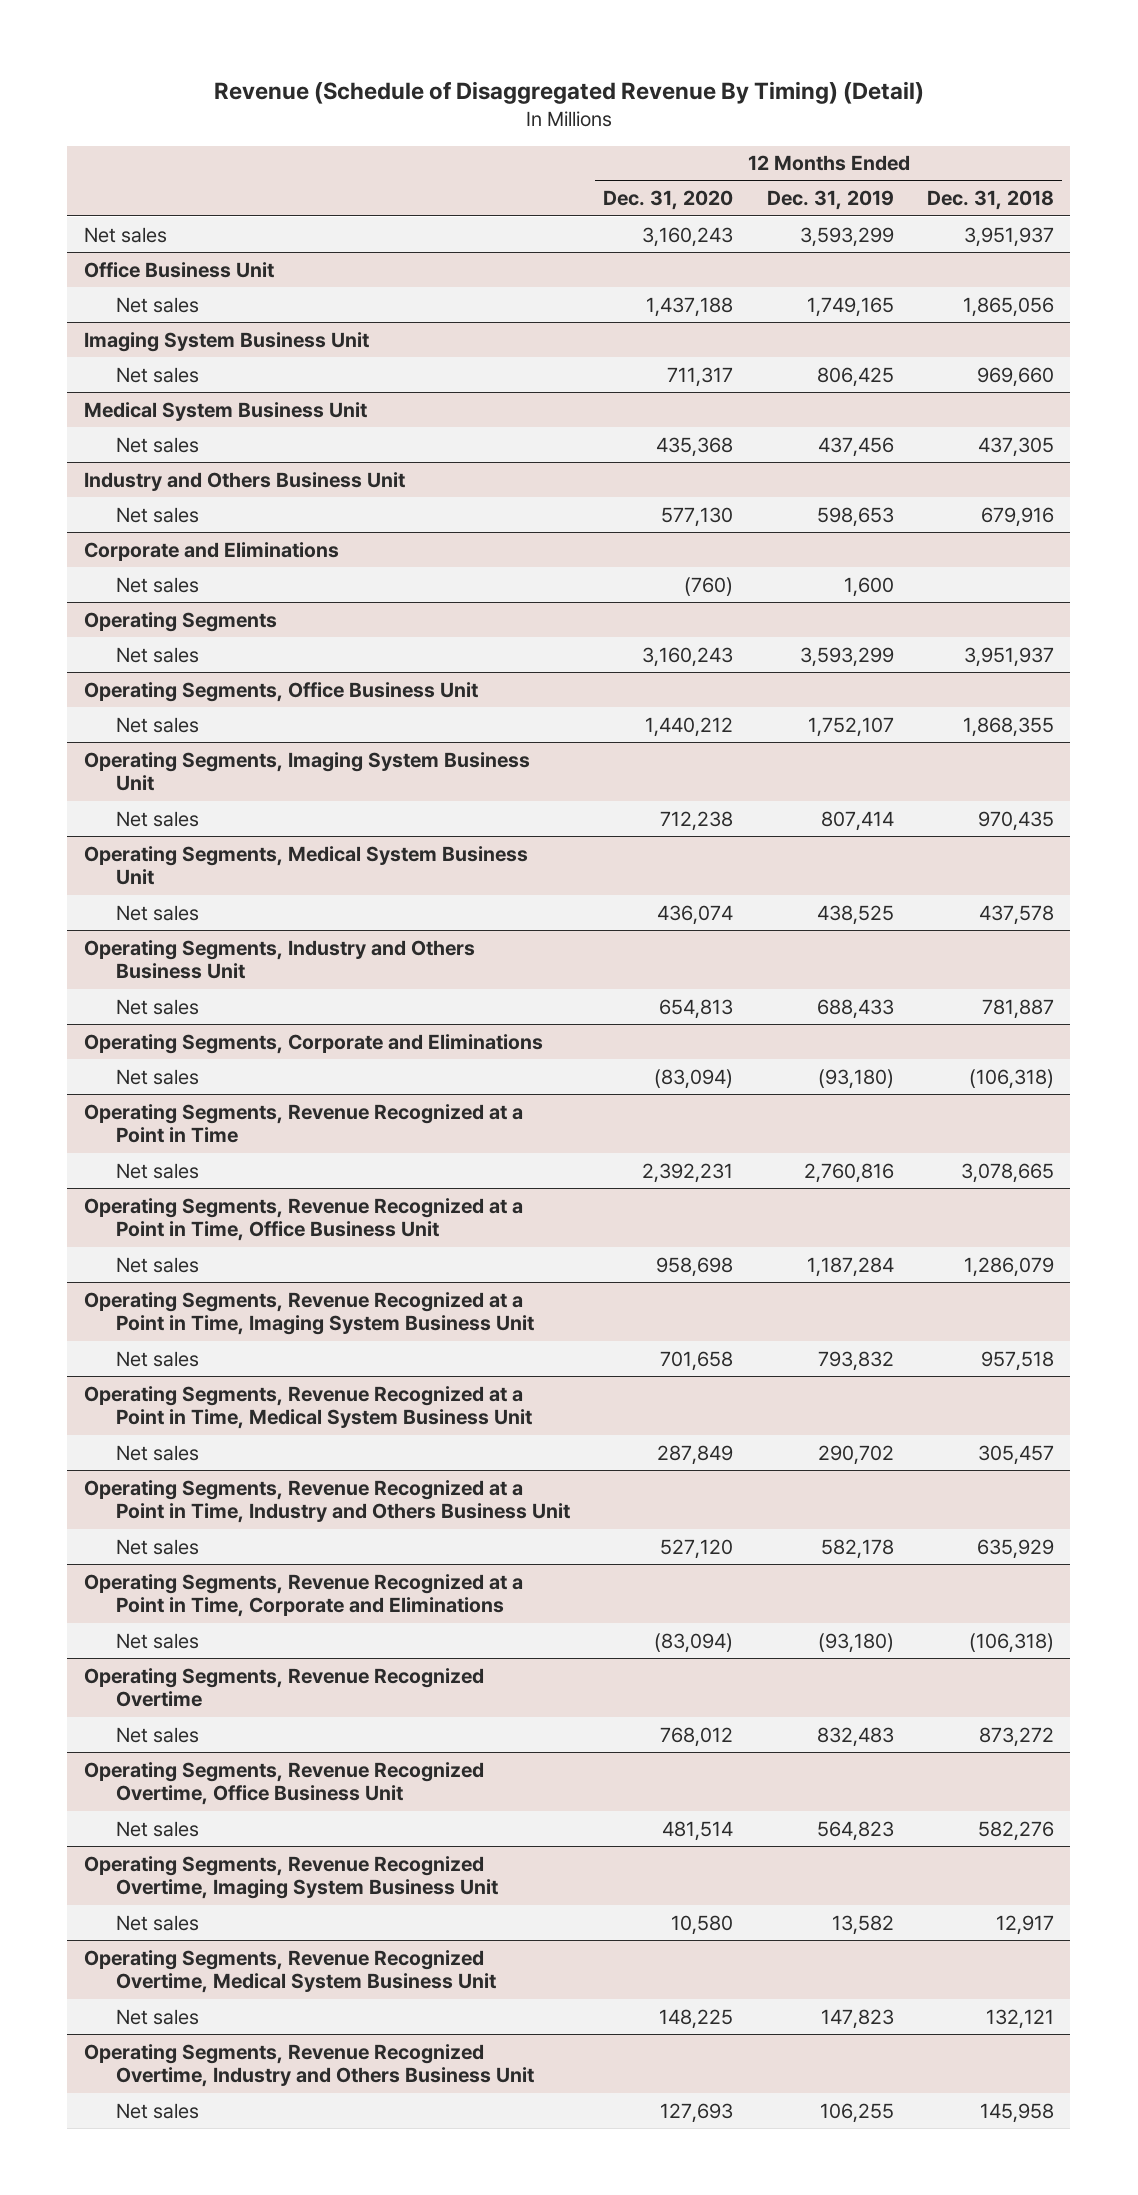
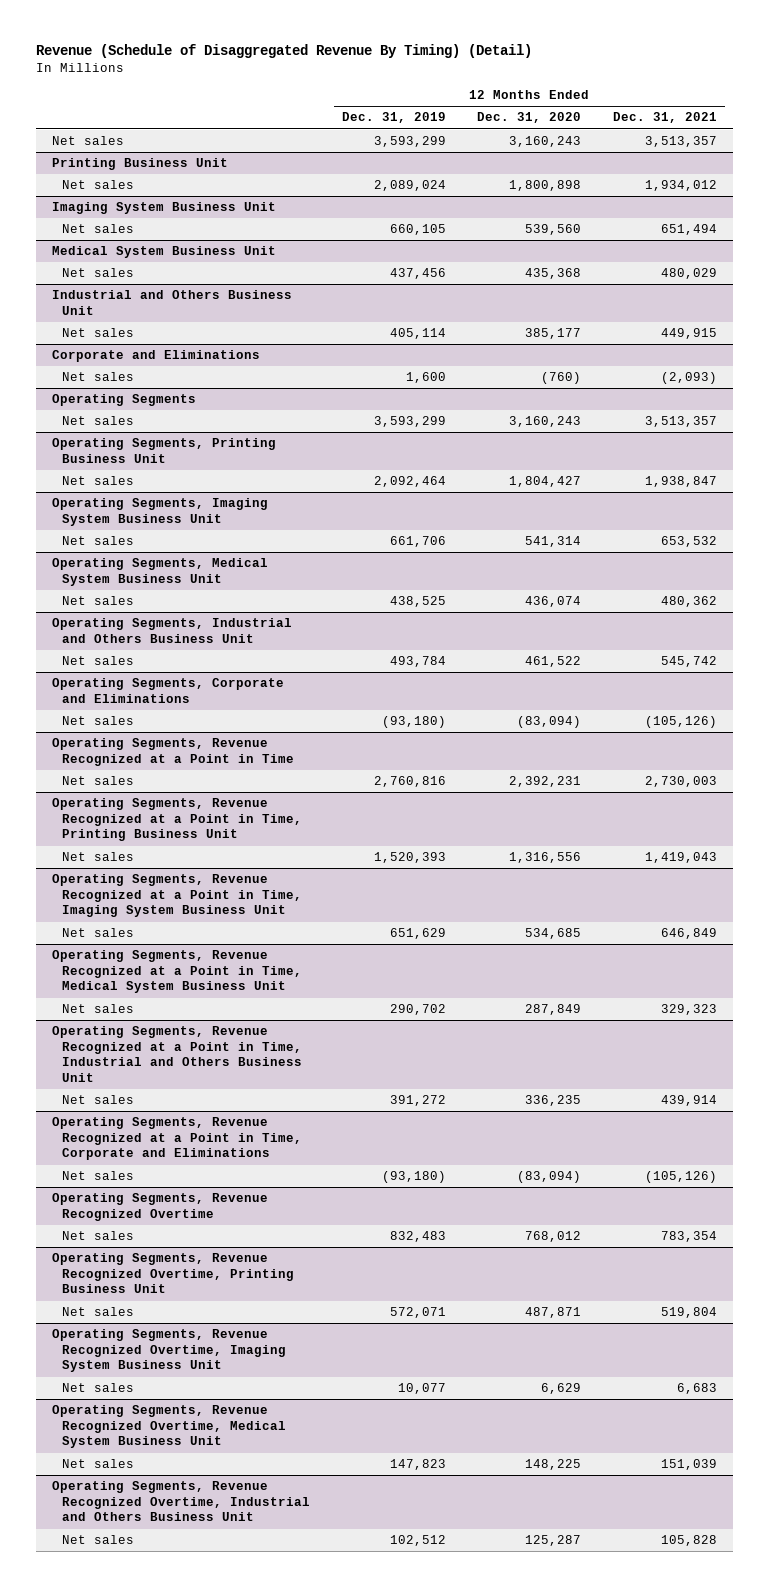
- | 12 Months Ended Dec. 31, 2020 | 12 Months Ended Dec. 31, 2019 | 12 Months Ended Dec. 31, 2018
+ | 12 Months Ended Dec. 31, 2019 | 12 Months Ended Dec. 31, 2020 | 12 Months Ended Dec. 31, 2021
- Office Business Unit
- Net sales | 1,437,188 | 1,749,165 | 1,865,056
+ Printing Business Unit
+ Net sales | 2,089,024 | 1,800,898 | 1,934,012
@ Imaging System Business Unit
- Net sales | 711,317 | 806,425 | 969,660
+ Net sales | 660,105 | 539,560 | 651,494
- Industry and Others Business Unit
- Net sales | 577,130 | 598,653 | 679,916
+ Industrial and Others Business Unit
+ Net sales | 405,114 | 385,177 | 449,915
- Operating Segments, Office Business Unit
- Net sales | 1,440,212 | 1,752,107 | 1,868,355
+ Operating Segments, Printing Business Unit
+ Net sales | 2,092,464 | 1,804,427 | 1,938,847
@ Operating Segments, Imaging System Business Unit
- Net sales | 712,238 | 807,414 | 970,435
+ Net sales | 661,706 | 541,314 | 653,532
- Operating Segments, Industry and Others Business Unit
- Net sales | 654,813 | 688,433 | 781,887
+ Operating Segments, Industrial and Others Business Unit
+ Net sales | 493,784 | 461,522 | 545,742
- Operating Segments, Revenue Recognized at a Point in Time, Office Business Unit
- Net sales | 958,698 | 1,187,284 | 1,286,079
+ Operating Segments, Revenue Recognized at a Point in Time, Printing Business Unit
+ Net sales | 1,520,393 | 1,316,556 | 1,419,043
@ Operating Segments, Revenue Recognized at a Point in Time, Imaging System Business Unit
- Net sales | 701,658 | 793,832 | 957,518
+ Net sales | 651,629 | 534,685 | 646,849
- Operating Segments, Revenue Recognized at a Point in Time, Industry and Others Business Unit
- Net sales | 527,120 | 582,178 | 635,929
+ Operating Segments, Revenue Recognized at a Point in Time, Industrial and Others Business Unit
+ Net sales | 391,272 | 336,235 | 439,914
- Operating Segments, Revenue Recognized Overtime, Office Business Unit
- Net sales | 481,514 | 564,823 | 582,276
+ Operating Segments, Revenue Recognized Overtime, Printing Business Unit
+ Net sales | 572,071 | 487,871 | 519,804
@ Operating Segments, Revenue Recognized Overtime, Imaging System Business Unit
- Net sales | 10,580 | 13,582 | 12,917
+ Net sales | 10,077 | 6,629 | 6,683
- Operating Segments, Revenue Recognized Overtime, Industry and Others Business Unit
- Net sales | 127,693 | 106,255 | 145,958
+ Operating Segments, Revenue Recognized Overtime, Industrial and Others Business Unit
+ Net sales | 102,512 | 125,287 | 105,828

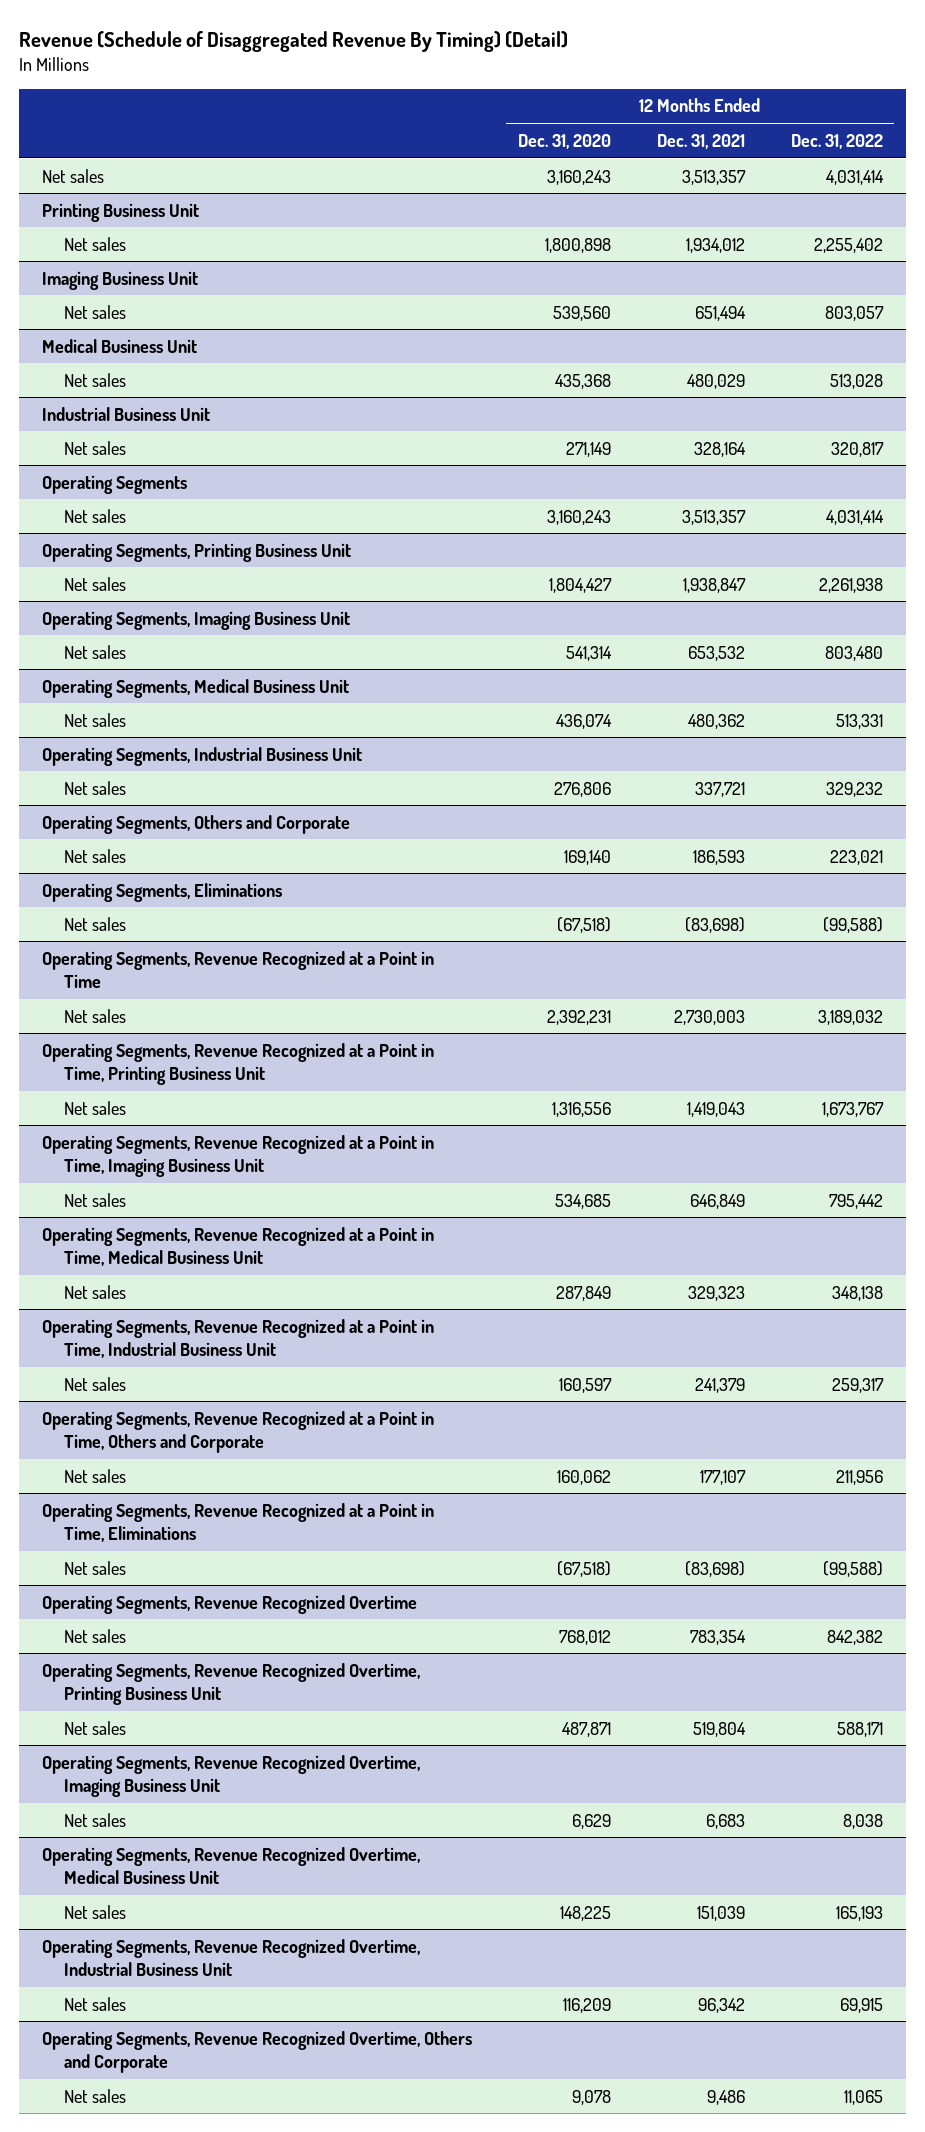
- | 12 Months Ended Dec. 31, 2019 | 12 Months Ended Dec. 31, 2020 | 12 Months Ended Dec. 31, 2021
+ | 12 Months Ended Dec. 31, 2020 | 12 Months Ended Dec. 31, 2021 | 12 Months Ended Dec. 31, 2022
- Imaging System Business Unit
+ Imaging Business Unit
- Medical System Business Unit
+ Medical Business Unit
- Industrial and Others Business Unit
- Net sales | 405,114 | 385,177 | 449,915
- Corporate and Eliminations
- Net sales | 1,600 | (760) | (2,093)
+ Industrial Business Unit
+ Net sales | 271,149 | 328,164 | 320,817
- Operating Segments, Imaging System Business Unit
+ Operating Segments, Imaging Business Unit
- Operating Segments, Medical System Business Unit
+ Operating Segments, Medical Business Unit
- Operating Segments, Industrial and Others Business Unit
- Net sales | 493,784 | 461,522 | 545,742
- Operating Segments, Corporate and Eliminations
- Net sales | (93,180) | (83,094) | (105,126)
+ Operating Segments, Industrial Business Unit
+ Net sales | 276,806 | 337,721 | 329,232
+ Operating Segments, Others and Corporate
+ Net sales | 169,140 | 186,593 | 223,021
+ Operating Segments, Eliminations
+ Net sales | (67,518) | (83,698) | (99,588)
- Operating Segments, Revenue Recognized at a Point in Time, Imaging System Business Unit
+ Operating Segments, Revenue Recognized at a Point in Time, Imaging Business Unit
- Operating Segments, Revenue Recognized at a Point in Time, Medical System Business Unit
+ Operating Segments, Revenue Recognized at a Point in Time, Medical Business Unit
- Operating Segments, Revenue Recognized at a Point in Time, Industrial and Others Business Unit
- Net sales | 391,272 | 336,235 | 439,914
- Operating Segments, Revenue Recognized at a Point in Time, Corporate and Eliminations
- Net sales | (93,180) | (83,094) | (105,126)
+ Operating Segments, Revenue Recognized at a Point in Time, Industrial Business Unit
+ Net sales | 160,597 | 241,379 | 259,317
+ Operating Segments, Revenue Recognized at a Point in Time, Others and Corporate
+ Net sales | 160,062 | 177,107 | 211,956
+ Operating Segments, Revenue Recognized at a Point in Time, Eliminations
+ Net sales | (67,518) | (83,698) | (99,588)
- Operating Segments, Revenue Recognized Overtime, Imaging System Business Unit
+ Operating Segments, Revenue Recognized Overtime, Imaging Business Unit
- Operating Segments, Revenue Recognized Overtime, Medical System Business Unit
+ Operating Segments, Revenue Recognized Overtime, Medical Business Unit
- Operating Segments, Revenue Recognized Overtime, Industrial and Others Business Unit
- Net sales | 102,512 | 125,287 | 105,828
+ Operating Segments, Revenue Recognized Overtime, Industrial Business Unit
+ Net sales | 116,209 | 96,342 | 69,915
+ Operating Segments, Revenue Recognized Overtime, Others and Corporate
+ Net sales | 9,078 | 9,486 | 11,065

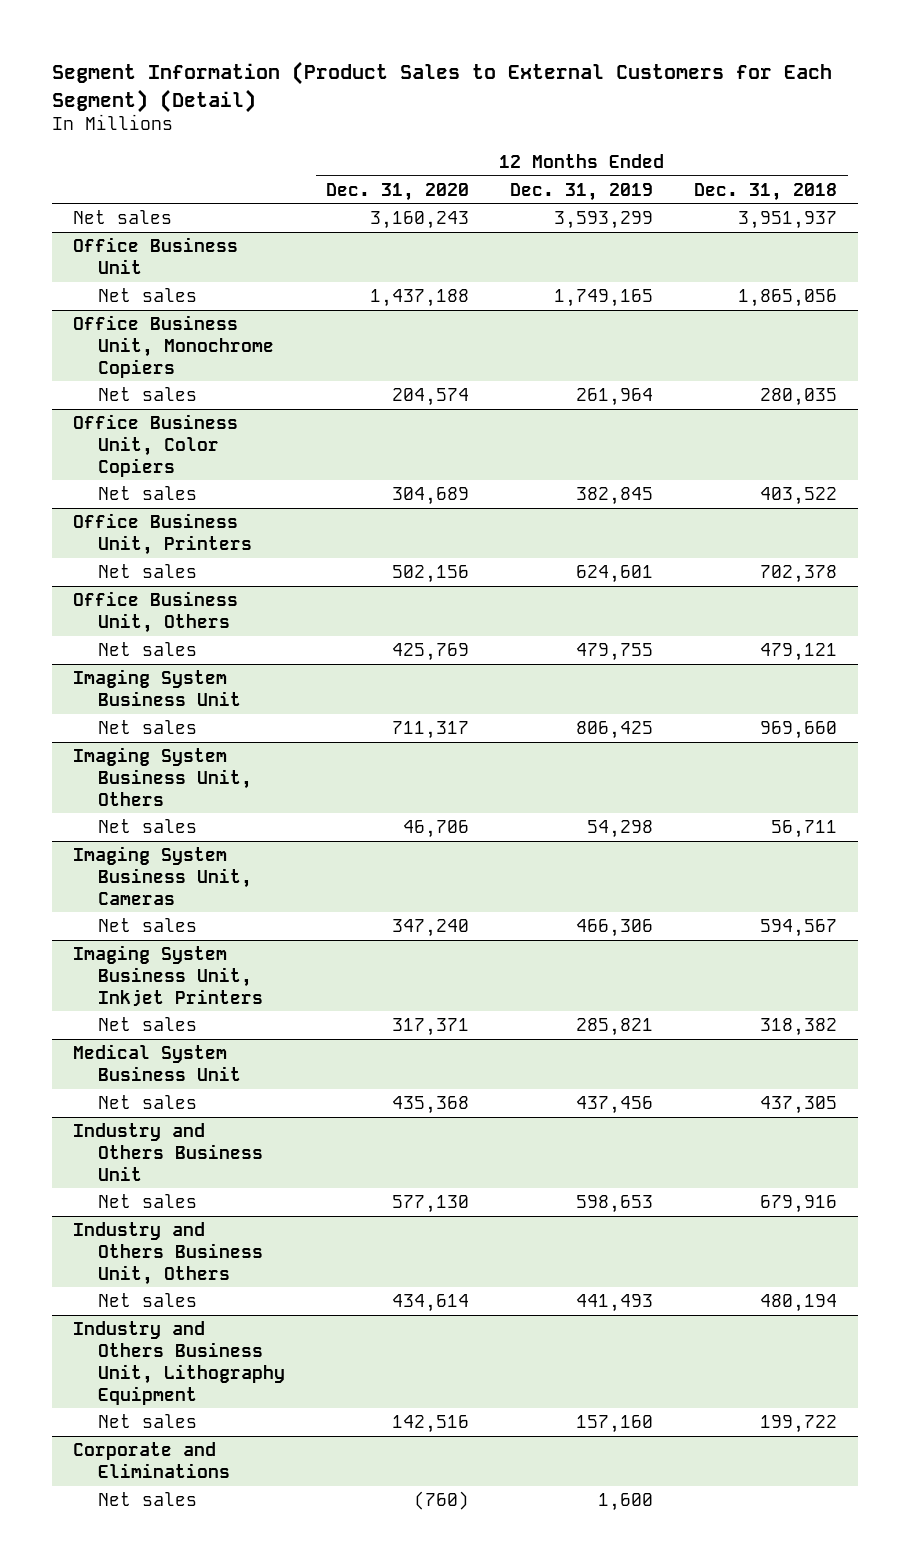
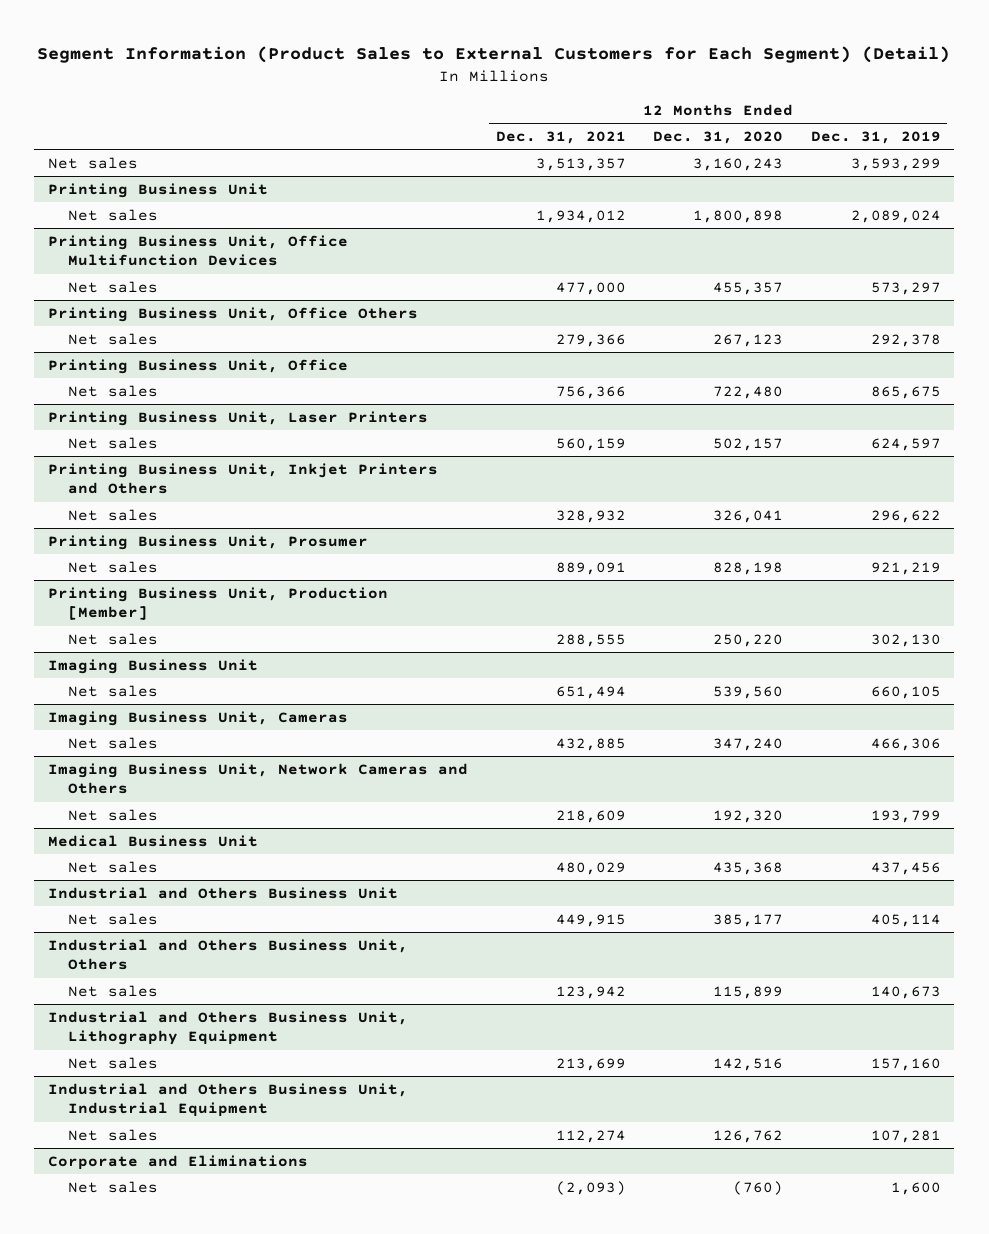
- | 12 Months Ended Dec. 31, 2020 | 12 Months Ended Dec. 31, 2019 | 12 Months Ended Dec. 31, 2018
+ | 12 Months Ended Dec. 31, 2021 | 12 Months Ended Dec. 31, 2020 | 12 Months Ended Dec. 31, 2019
- Office Business Unit
- Net sales | 1,437,188 | 1,749,165 | 1,865,056
- Office Business Unit, Monochrome Copiers
- Net sales | 204,574 | 261,964 | 280,035
- Office Business Unit, Color Copiers
- Net sales | 304,689 | 382,845 | 403,522
- Office Business Unit, Printers
- Net sales | 502,156 | 624,601 | 702,378
- Office Business Unit, Others
- Net sales | 425,769 | 479,755 | 479,121
- Imaging System Business Unit
- Net sales | 711,317 | 806,425 | 969,660
- Imaging System Business Unit, Others
- Net sales | 46,706 | 54,298 | 56,711
- Imaging System Business Unit, Cameras
+ Printing Business Unit
+ Net sales | 1,934,012 | 1,800,898 | 2,089,024
+ Printing Business Unit, Office Multifunction Devices
+ Net sales | 477,000 | 455,357 | 573,297
+ Printing Business Unit, Office Others
+ Net sales | 279,366 | 267,123 | 292,378
+ Printing Business Unit, Office
+ Net sales | 756,366 | 722,480 | 865,675
+ Printing Business Unit, Laser Printers
+ Net sales | 560,159 | 502,157 | 624,597
+ Printing Business Unit, Inkjet Printers and Others
+ Net sales | 328,932 | 326,041 | 296,622
+ Printing Business Unit, Prosumer
+ Net sales | 889,091 | 828,198 | 921,219
+ Printing Business Unit, Production [Member]
+ Net sales | 288,555 | 250,220 | 302,130
+ Imaging Business Unit
+ Net sales | 651,494 | 539,560 | 660,105
+ Imaging Business Unit, Cameras
- Imaging System Business Unit, Inkjet Printers
- Net sales | 317,371 | 285,821 | 318,382
- Medical System Business Unit
+ Imaging Business Unit, Network Cameras and Others
+ Net sales | 218,609 | 192,320 | 193,799
+ Medical Business Unit
- Industry and Others Business Unit
- Net sales | 577,130 | 598,653 | 679,916
- Industry and Others Business Unit, Others
- Net sales | 434,614 | 441,493 | 480,194
- Industry and Others Business Unit, Lithography Equipment
+ Industrial and Others Business Unit
+ Net sales | 449,915 | 385,177 | 405,114
+ Industrial and Others Business Unit, Others
+ Net sales | 123,942 | 115,899 | 140,673
+ Industrial and Others Business Unit, Lithography Equipment
+ Industrial and Others Business Unit, Industrial Equipment
+ Net sales | 112,274 | 126,762 | 107,281

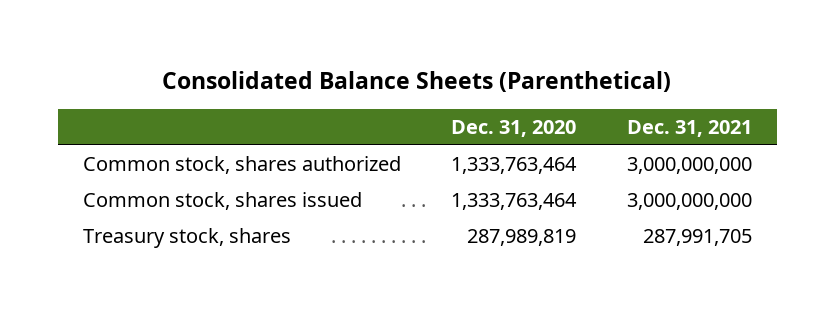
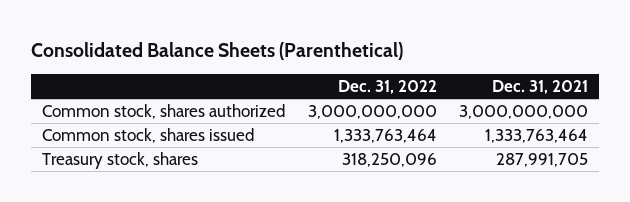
- | Dec. 31, 2020 | Dec. 31, 2021
+ | Dec. 31, 2022 | Dec. 31, 2021
- Common stock, shares issued | 1,333,763,464 | 3,000,000,000
+ Common stock, shares issued | 1,333,763,464 | 1,333,763,464

